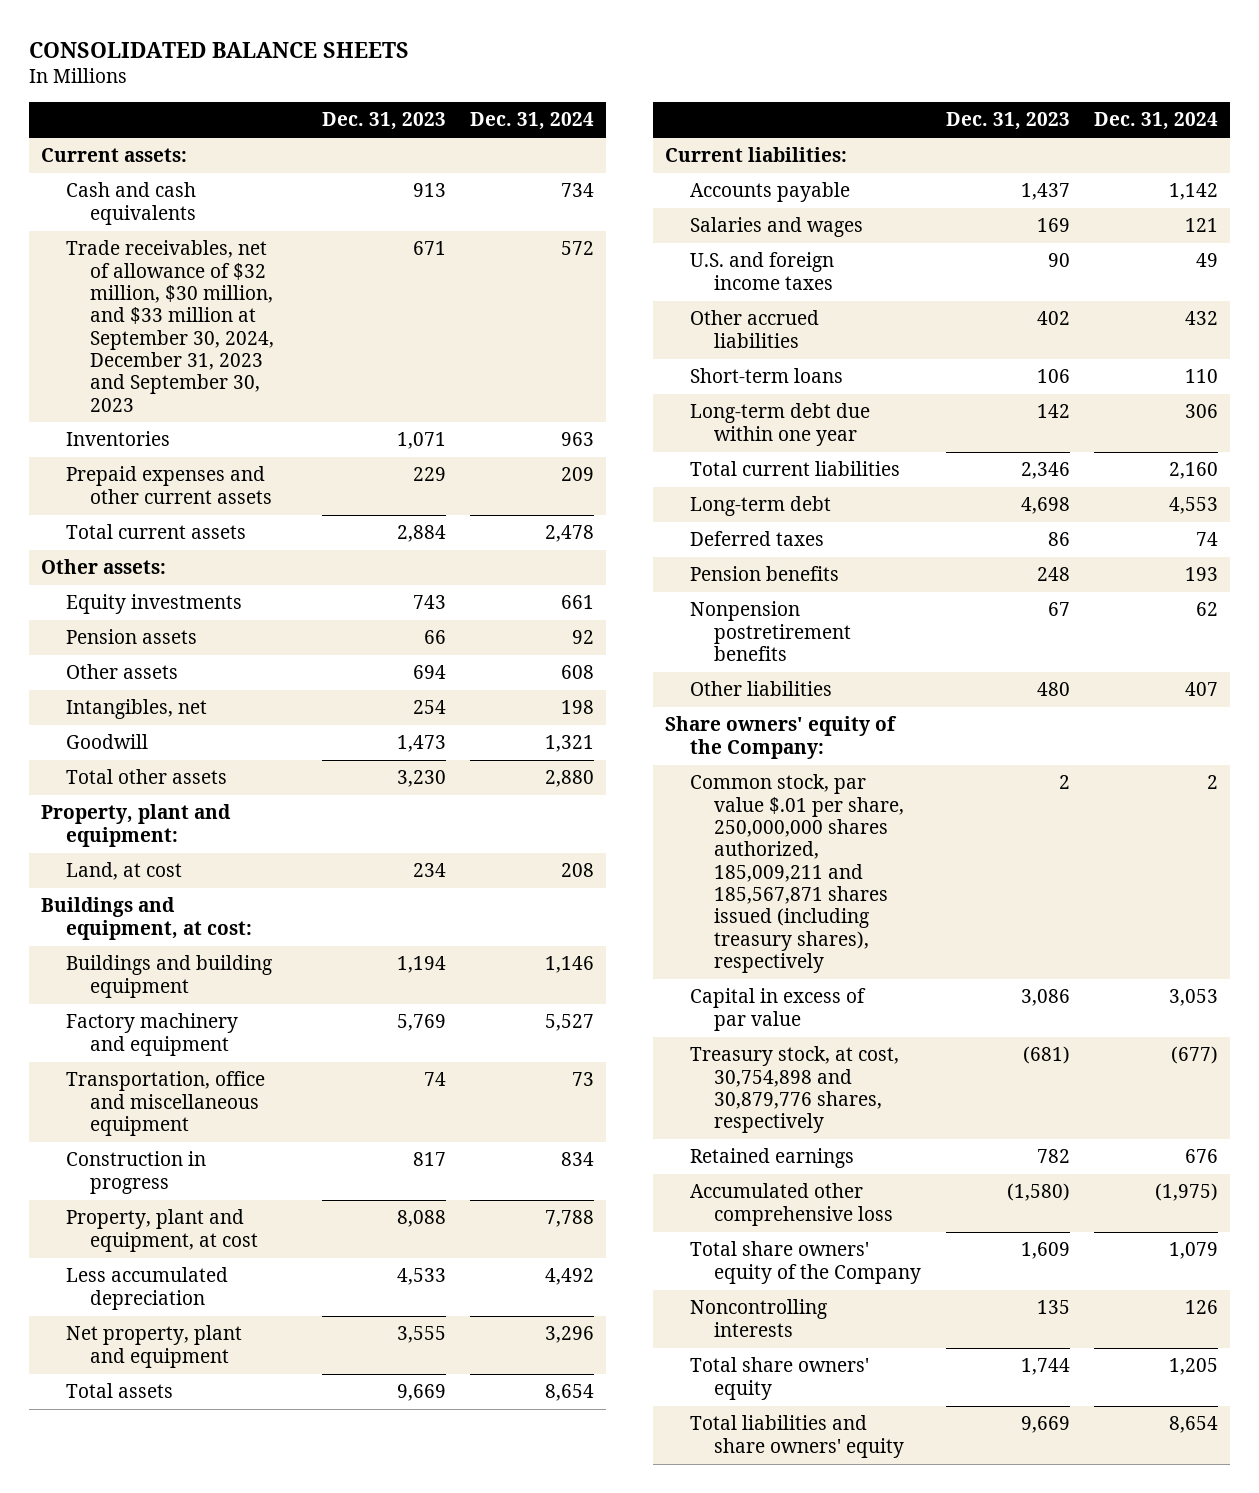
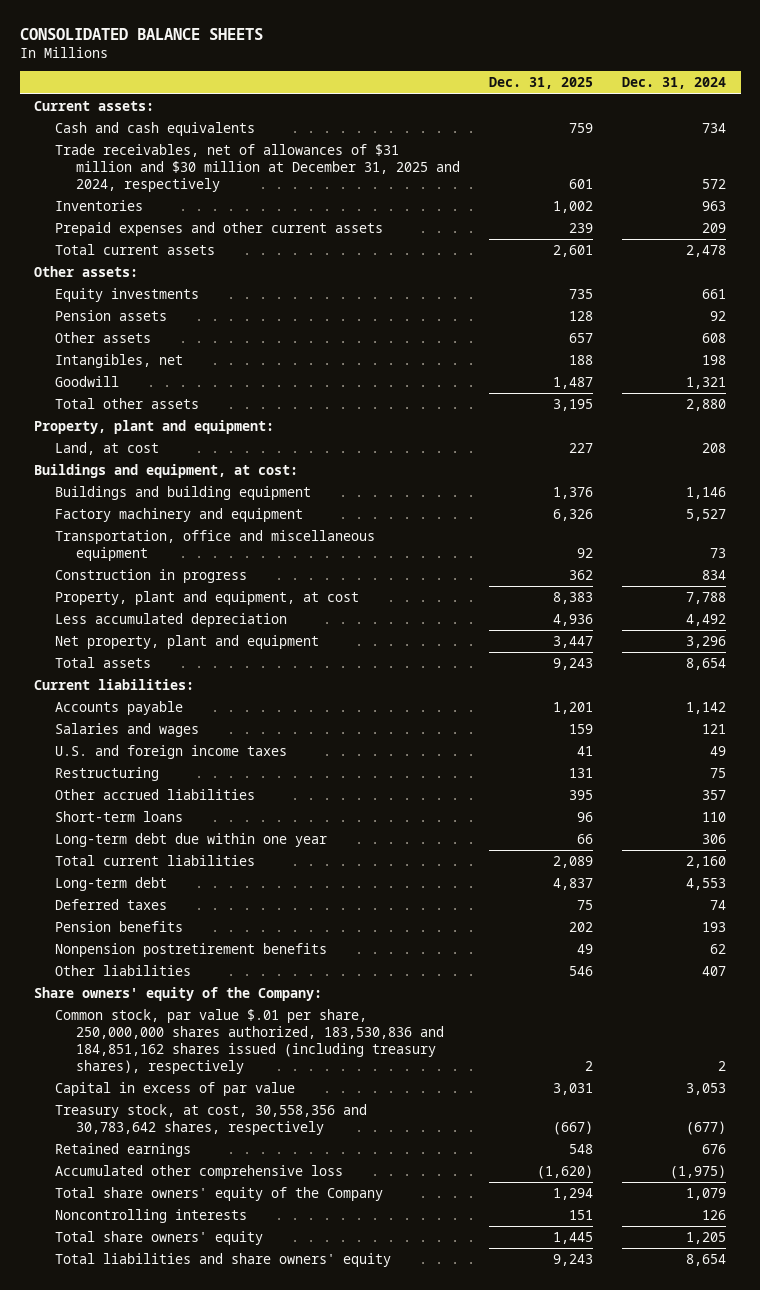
- | Dec. 31, 2023 | Dec. 31, 2024
+ | Dec. 31, 2025 | Dec. 31, 2024
- Trade receivables, net of allowance of $32 million, $30 million, and $33 million at September 30, 2024, December 31, 2023 and September 30, 2023 | 671 | 572
+ Trade receivables, net of allowances of $31 million and $30 million at December 31, 2025 and 2024, respectively | 601 | 572
- Other accrued liabilities | 402 | 432
+ Restructuring | 131 | 75
+ Other accrued liabilities | 395 | 357
- Common stock, par value $.01 per share, 250,000,000 shares authorized, 185,009,211 and 185,567,871 shares issued (including treasury shares), respectively | 2 | 2
+ Common stock, par value $.01 per share, 250,000,000 shares authorized, 183,530,836 and 184,851,162 shares issued (including treasury shares), respectively | 2 | 2
- Treasury stock, at cost, 30,754,898 and 30,879,776 shares, respectively | (681) | (677)
+ Treasury stock, at cost, 30,558,356 and 30,783,642 shares, respectively | (667) | (677)

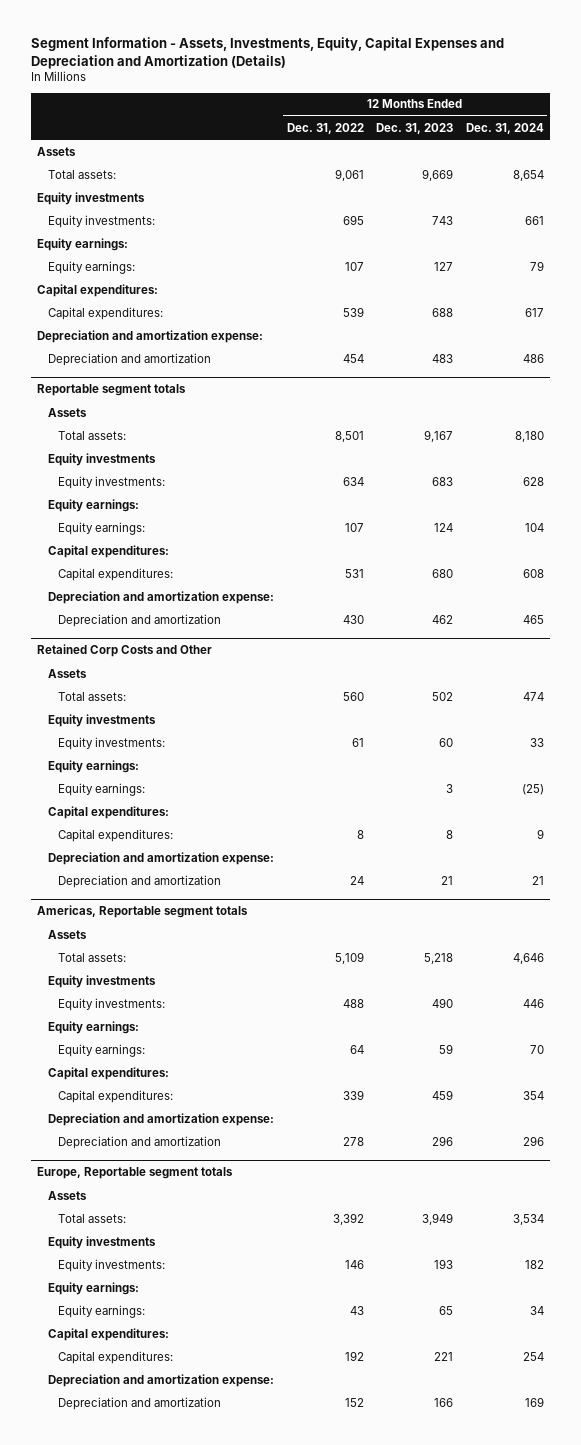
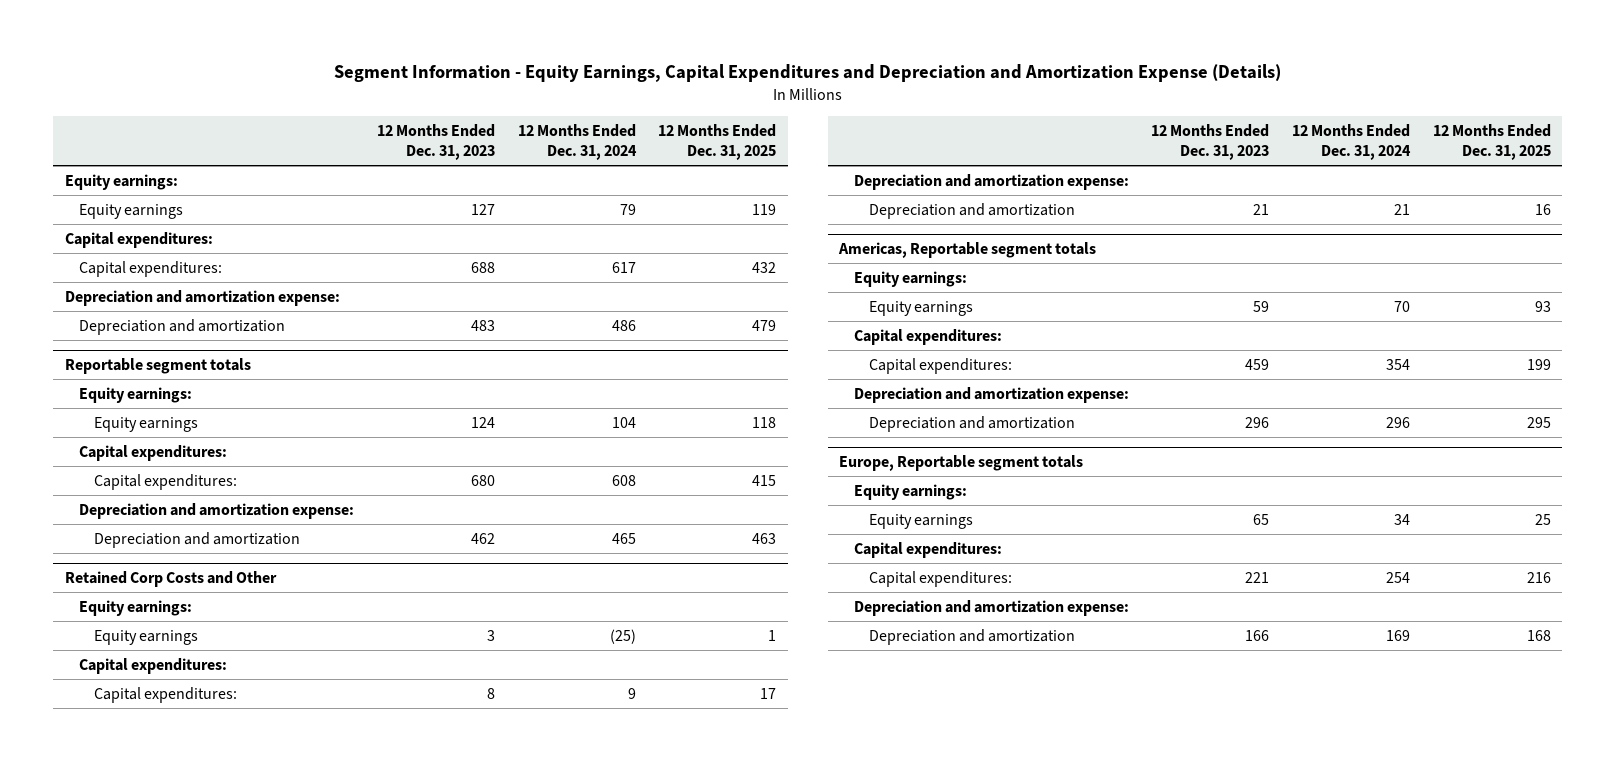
- Segment Information - Assets, Investments, Equity, Capital Expenses and Depreciation and Amortization (Details)
+ Segment Information - Equity Earnings, Capital Expenditures and Depreciation and Amortization Expense (Details)
- | 12 Months Ended Dec. 31, 2022 | 12 Months Ended Dec. 31, 2023 | 12 Months Ended Dec. 31, 2024
+ | 12 Months Ended Dec. 31, 2023 | 12 Months Ended Dec. 31, 2024 | 12 Months Ended Dec. 31, 2025
- Assets
- Total assets: | 9,061 | 9,669 | 8,654
- Equity investments
- Equity investments: | 695 | 743 | 661
- Equity earnings: | 107 | 127 | 79
+ Equity earnings | 127 | 79 | 119
@ Reportable segment totals
- Assets
- Total assets: | 8,501 | 9,167 | 8,180
- Equity investments
- Equity investments: | 634 | 683 | 628
- Equity earnings: | 107 | 124 | 104
+ Equity earnings | 124 | 104 | 118
@ Retained Corp Costs and Other
- Assets
- Total assets: | 560 | 502 | 474
- Equity investments
- Equity investments: | 61 | 60 | 33
- Equity earnings: | | 3 | (25)
+ Equity earnings | 3 | (25) | 1
@ Americas, Reportable segment totals
- Assets
- Total assets: | 5,109 | 5,218 | 4,646
- Equity investments
- Equity investments: | 488 | 490 | 446
- Equity earnings: | 64 | 59 | 70
+ Equity earnings | 59 | 70 | 93
@ Europe, Reportable segment totals
- Assets
- Total assets: | 3,392 | 3,949 | 3,534
- Equity investments
- Equity investments: | 146 | 193 | 182
- Equity earnings: | 43 | 65 | 34
+ Equity earnings | 65 | 34 | 25

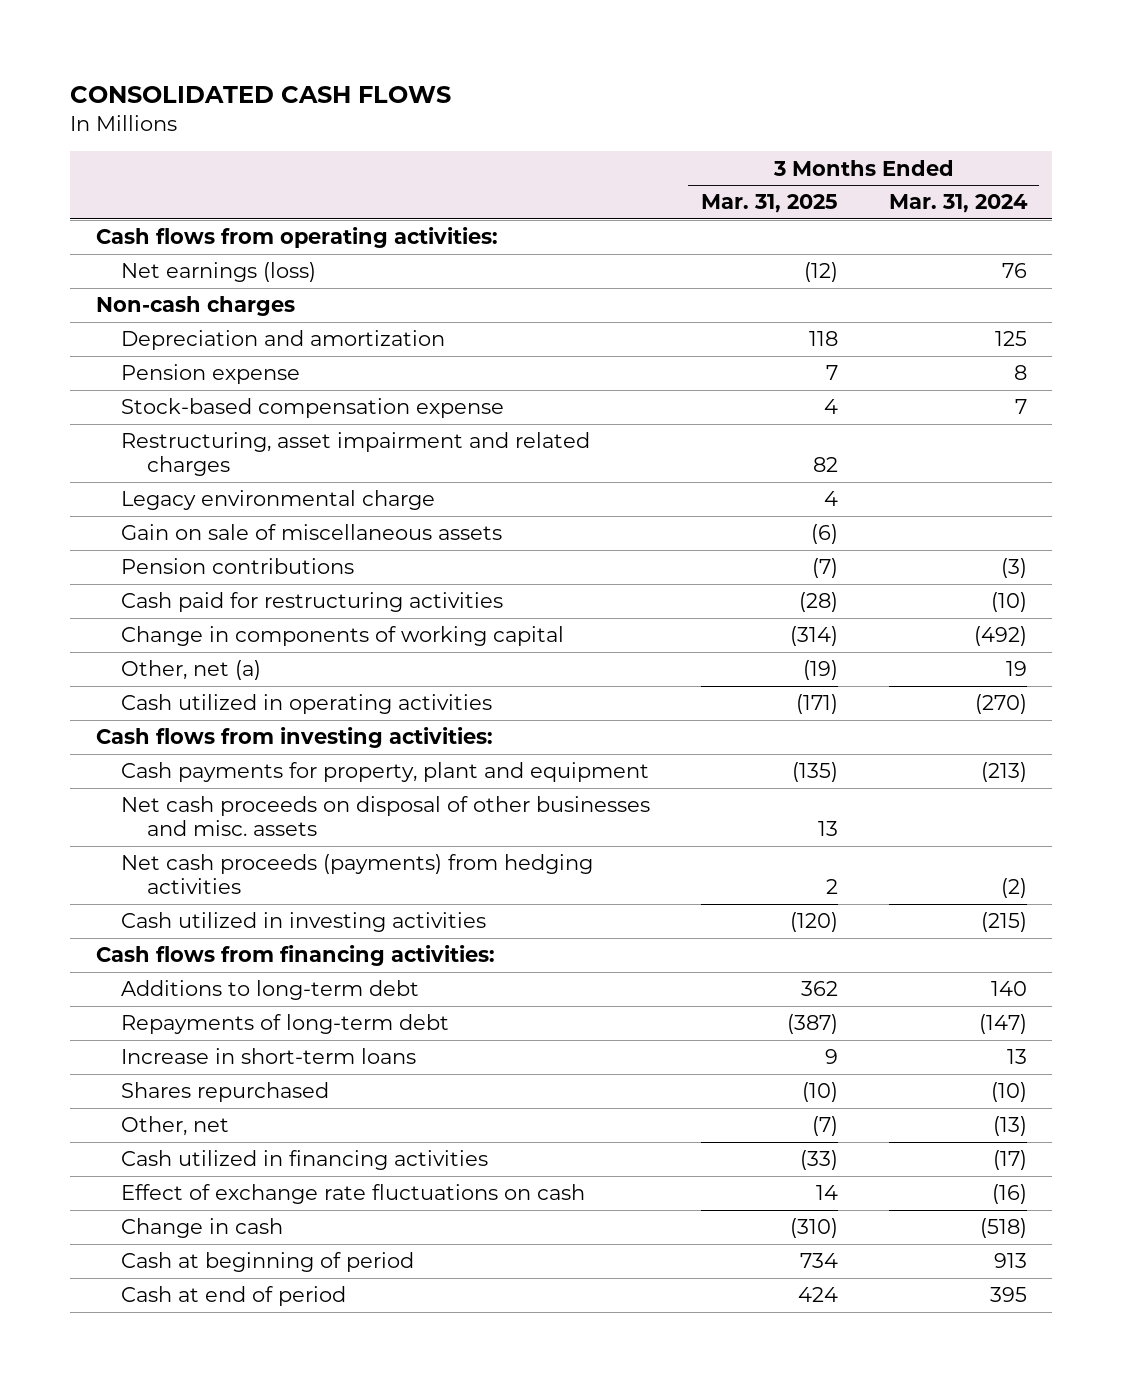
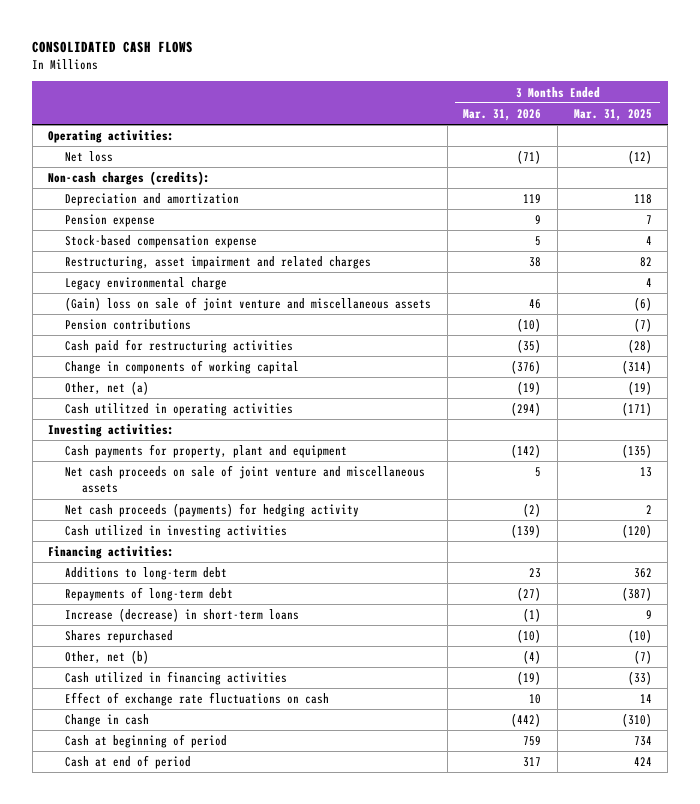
- | 3 Months Ended Mar. 31, 2025 | 3 Months Ended Mar. 31, 2024
+ | 3 Months Ended Mar. 31, 2026 | 3 Months Ended Mar. 31, 2025
- Cash flows from operating activities:
- Net earnings (loss) | (12) | 76
- Non-cash charges
+ Operating activities:
+ Net loss | (71) | (12)
+ Non-cash charges (credits):
- Gain on sale of miscellaneous assets | (6) |
+ (Gain) loss on sale of joint venture and miscellaneous assets | 46 | (6)
- Cash utilized in operating activities | (171) | (270)
- Cash flows from investing activities:
+ Cash utilitzed in operating activities | (294) | (171)
+ Investing activities:
- Net cash proceeds on disposal of other businesses and misc. assets | 13 |
- Net cash proceeds (payments) from hedging activities | 2 | (2)
+ Net cash proceeds on sale of joint venture and miscellaneous assets | 5 | 13
+ Net cash proceeds (payments) for hedging activity | (2) | 2
- Cash flows from financing activities:
+ Financing activities:
- Increase in short-term loans | 9 | 13
+ Increase (decrease) in short-term loans | (1) | 9
- Other, net | (7) | (13)
+ Other, net (b) | (4) | (7)

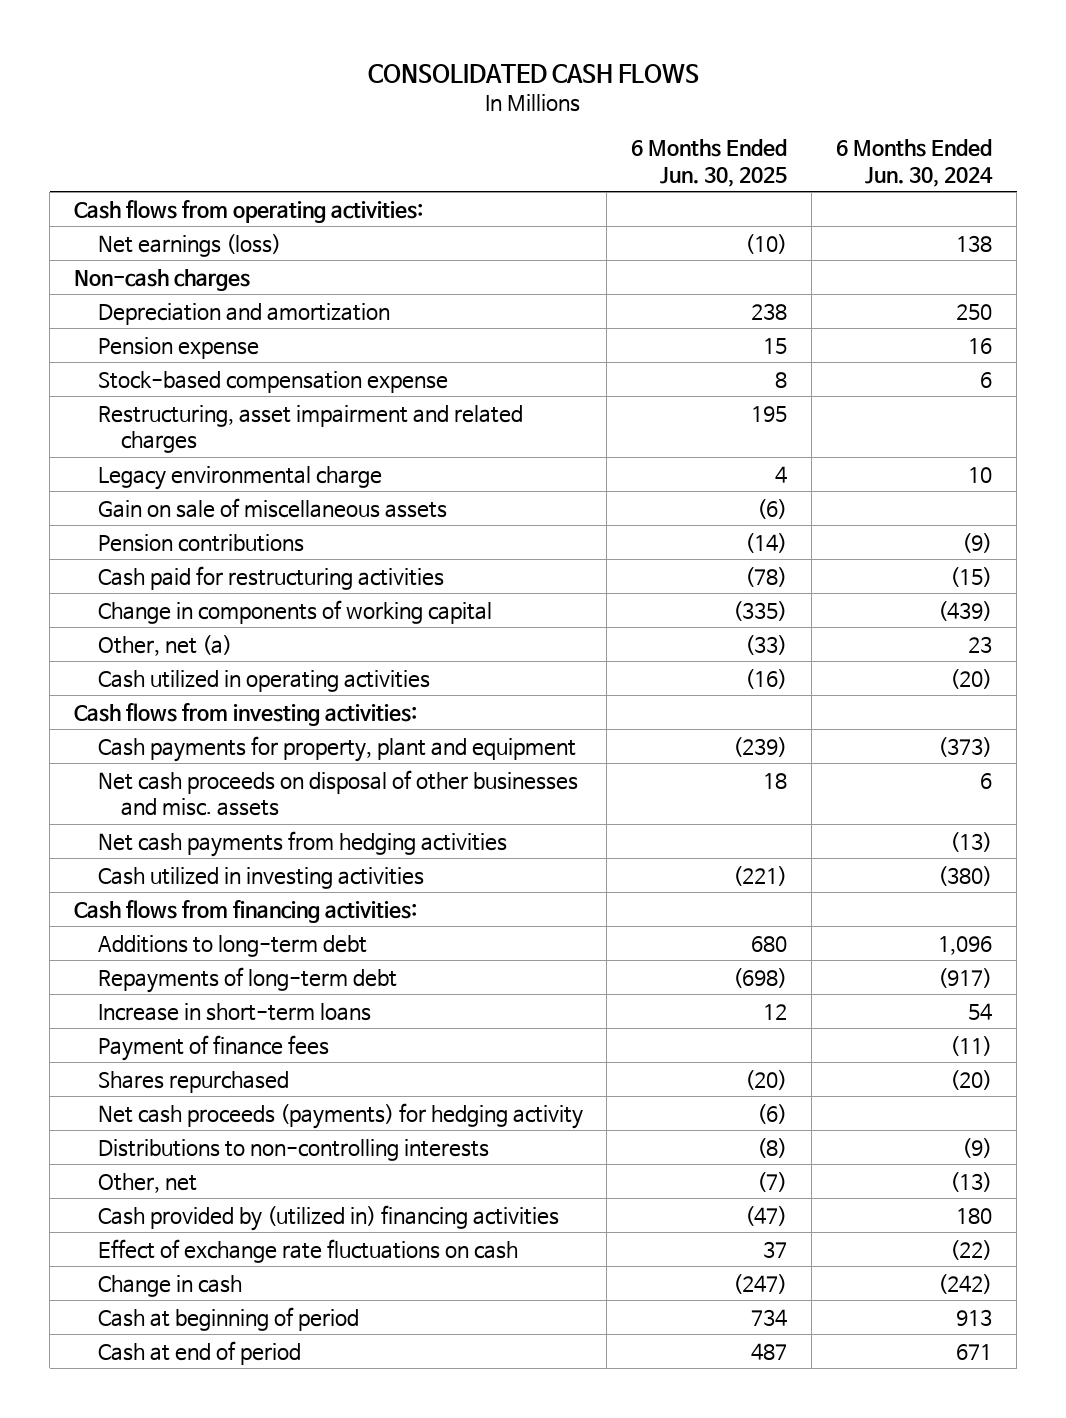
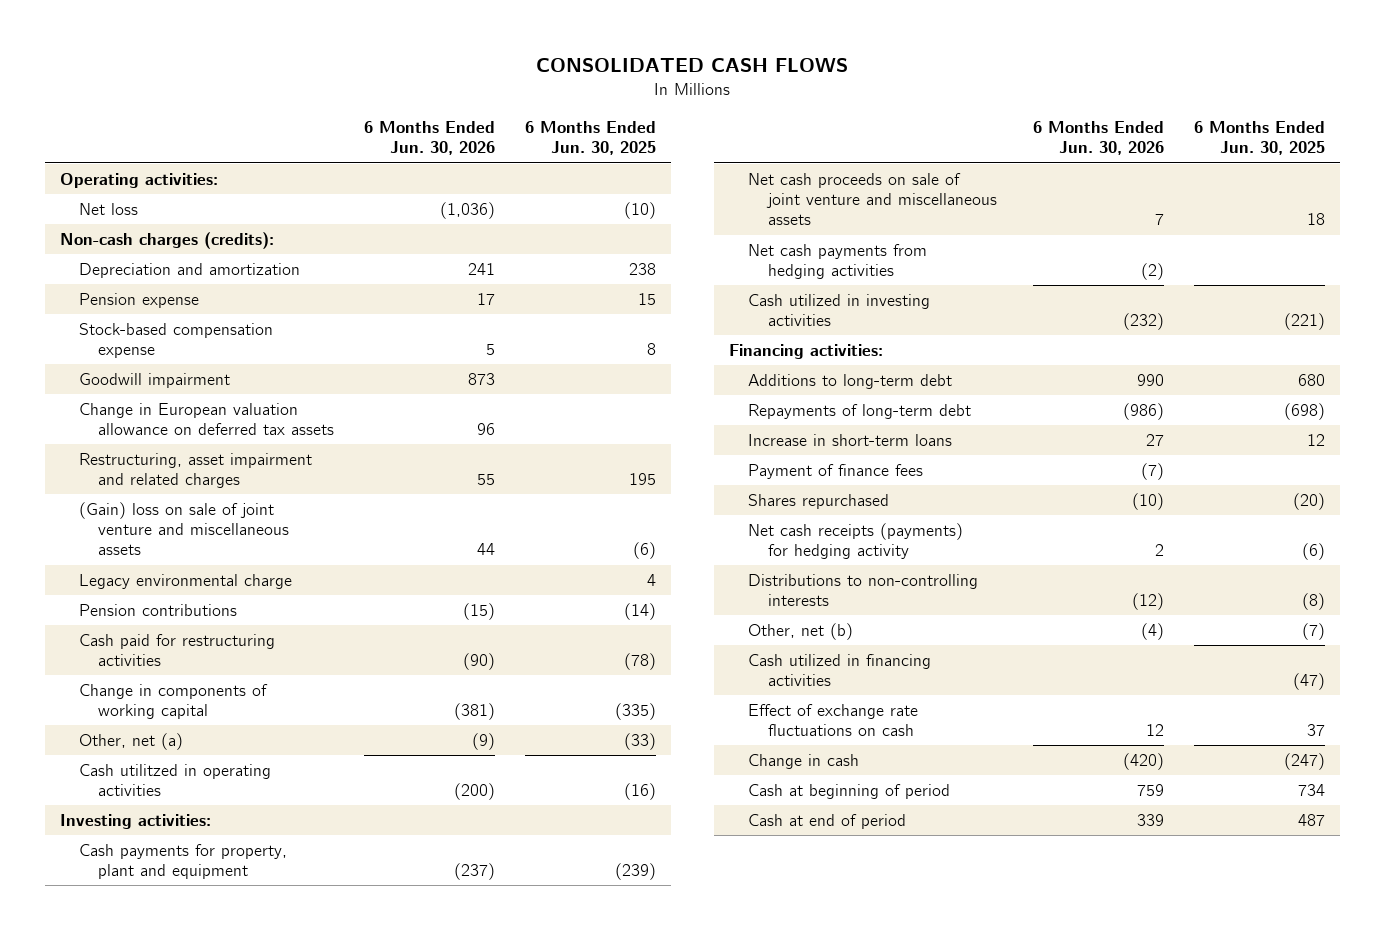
- | 6 Months Ended Jun. 30, 2025 | 6 Months Ended Jun. 30, 2024
+ | 6 Months Ended Jun. 30, 2026 | 6 Months Ended Jun. 30, 2025
- Cash flows from operating activities:
- Net earnings (loss) | (10) | 138
- Non-cash charges
+ Operating activities:
+ Net loss | (1,036) | (10)
+ Non-cash charges (credits):
+ Goodwill impairment | 873 |
+ Change in European valuation allowance on deferred tax assets | 96 |
+ (Gain) loss on sale of joint venture and miscellaneous assets | 44 | (6)
- Gain on sale of miscellaneous assets | (6) |
- Cash utilized in operating activities | (16) | (20)
- Cash flows from investing activities:
+ Cash utilitzed in operating activities | (200) | (16)
+ Investing activities:
- Net cash proceeds on disposal of other businesses and misc. assets | 18 | 6
+ Net cash proceeds on sale of joint venture and miscellaneous assets | 7 | 18
- Cash flows from financing activities:
+ Financing activities:
- Net cash proceeds (payments) for hedging activity | (6) |
+ Net cash receipts (payments) for hedging activity | 2 | (6)
- Other, net | (7) | (13)
- Cash provided by (utilized in) financing activities | (47) | 180
+ Other, net (b) | (4) | (7)
+ Cash utilized in financing activities | | (47)

